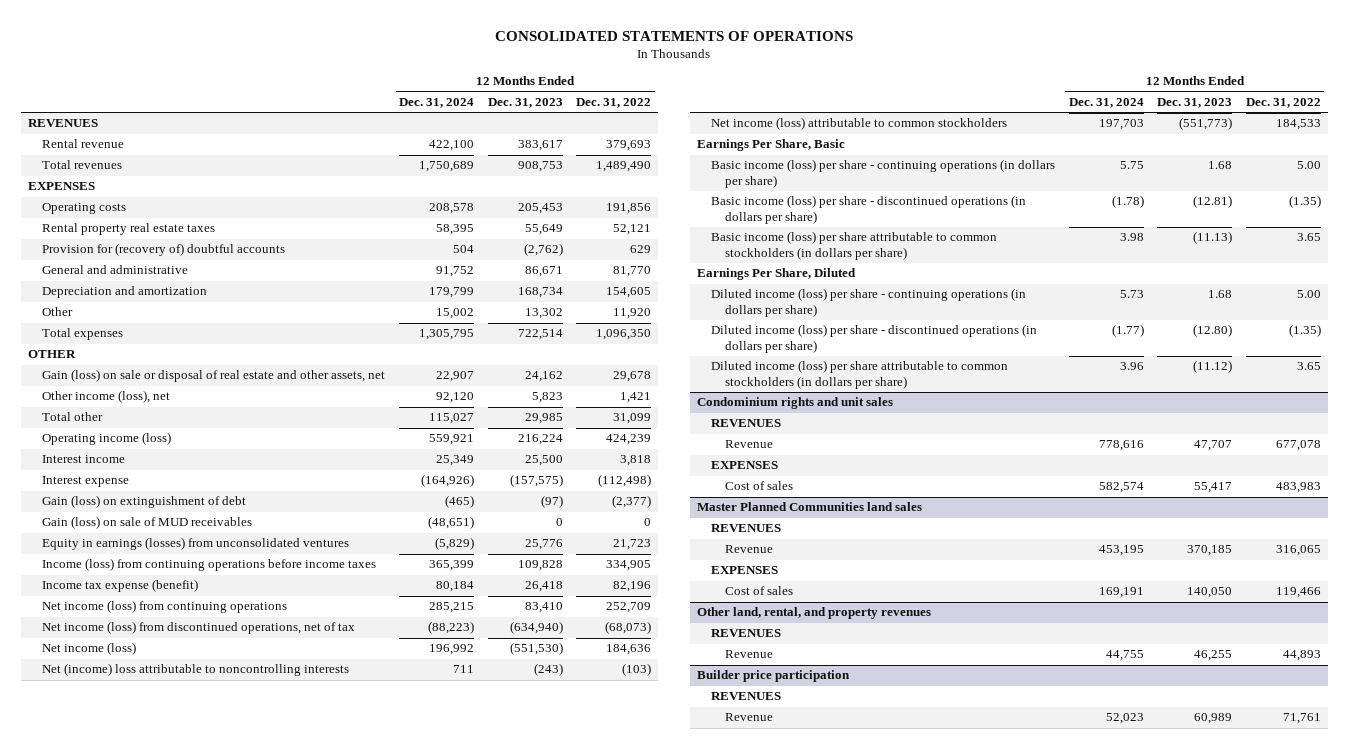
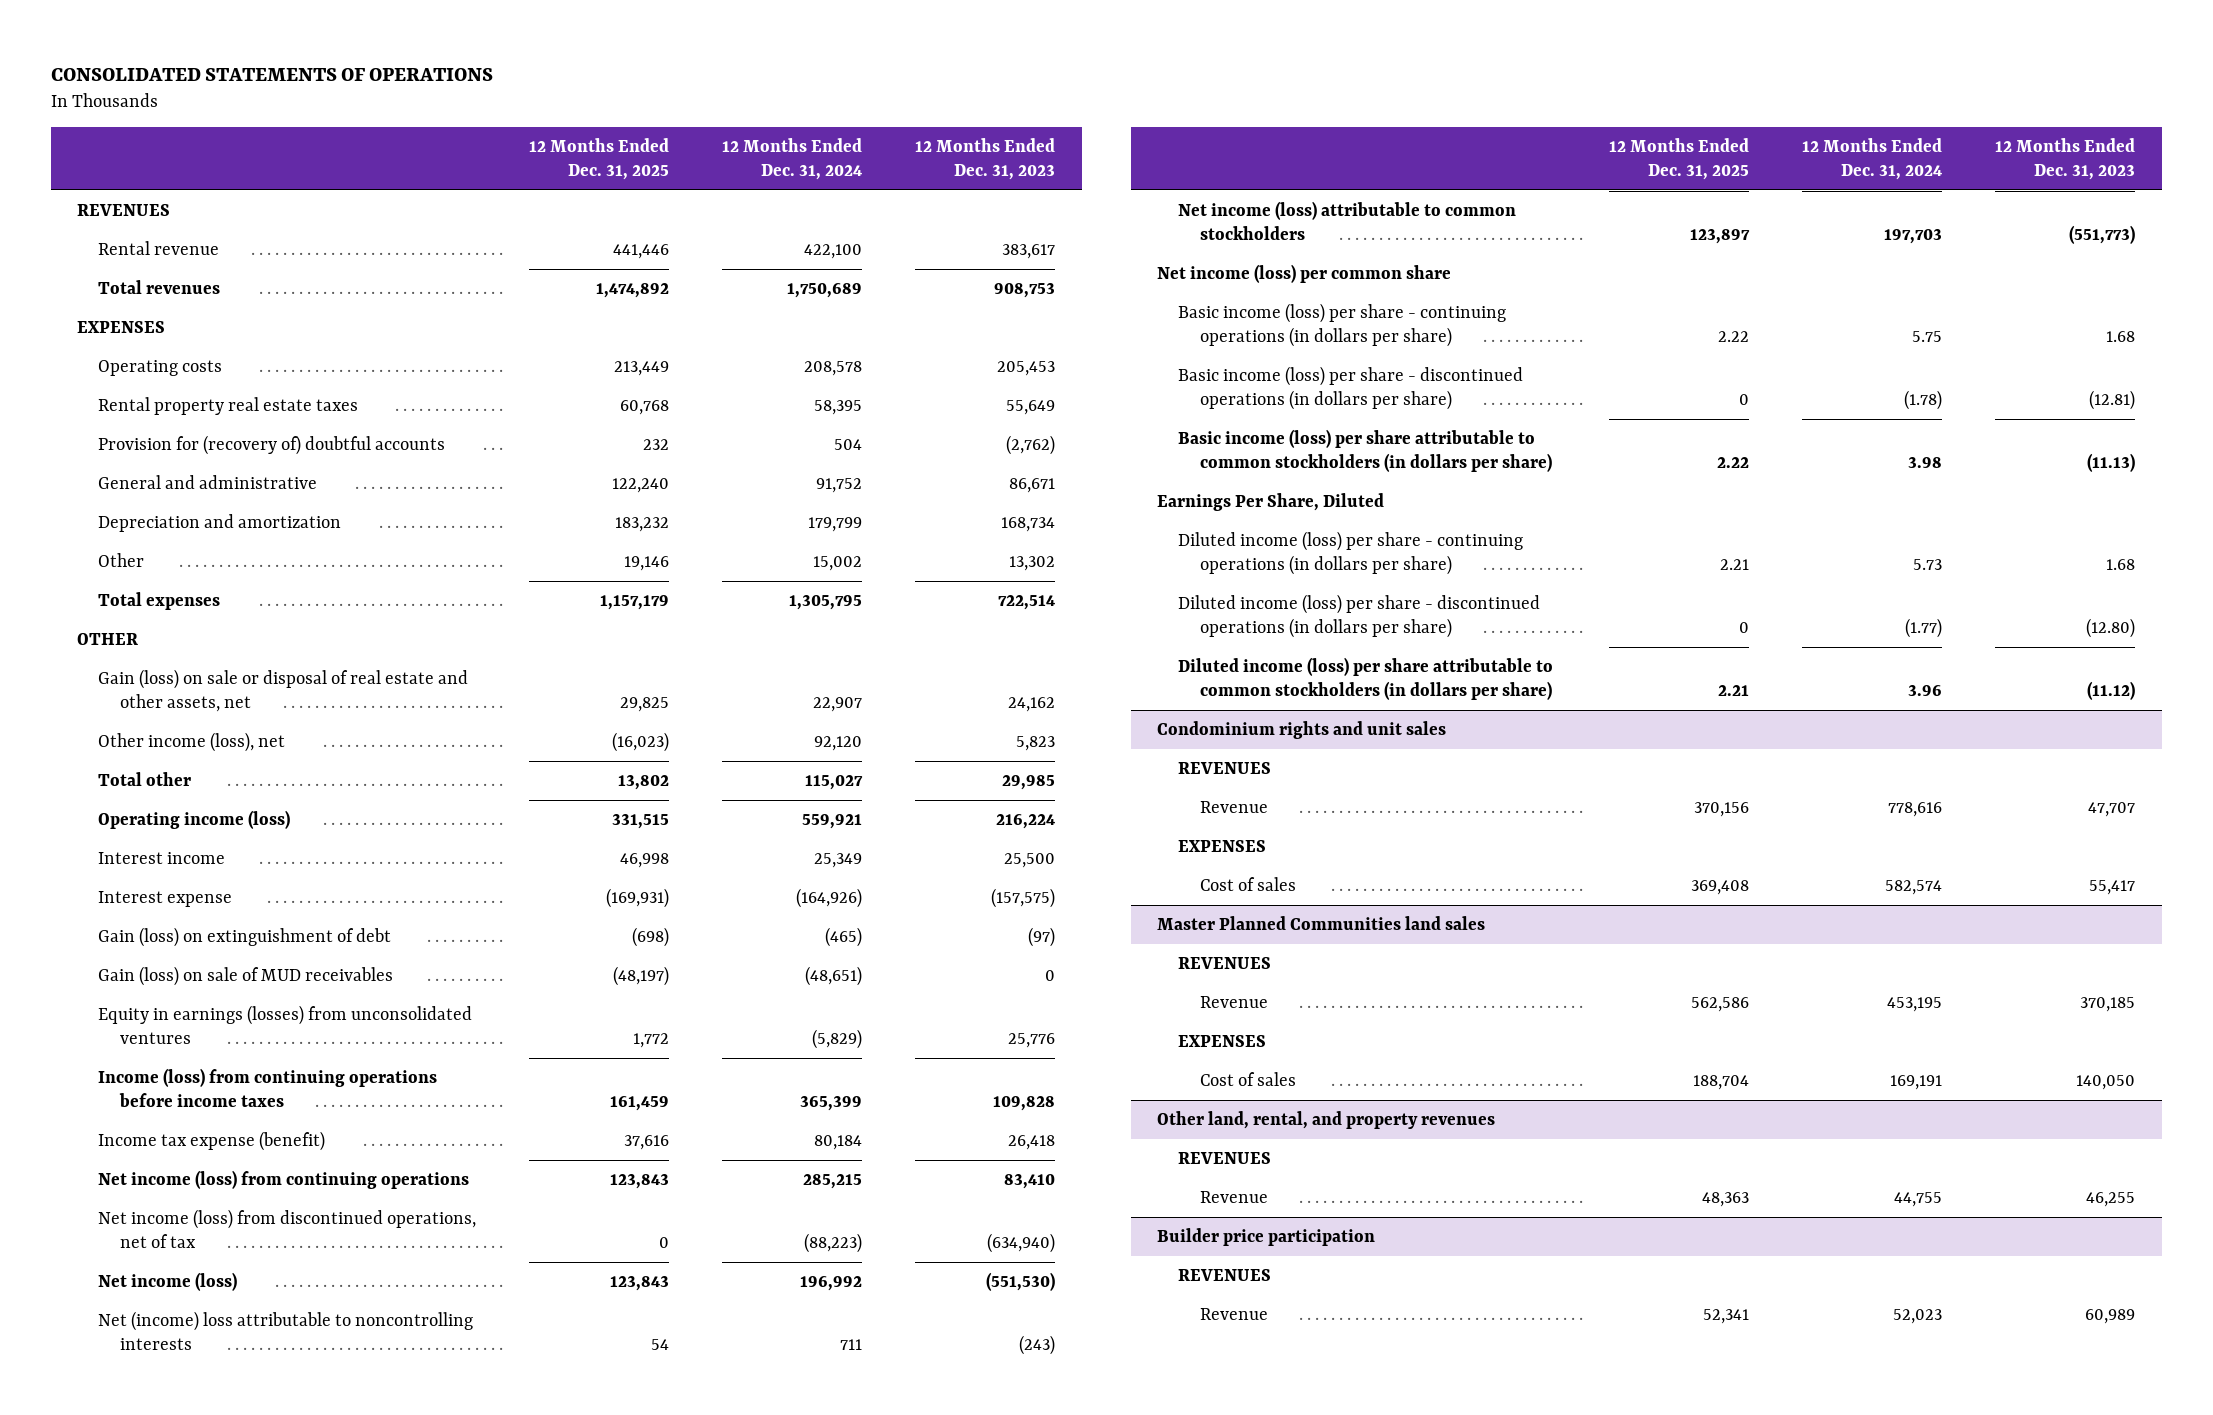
- | 12 Months Ended Dec. 31, 2024 | 12 Months Ended Dec. 31, 2023 | 12 Months Ended Dec. 31, 2022
+ | 12 Months Ended Dec. 31, 2025 | 12 Months Ended Dec. 31, 2024 | 12 Months Ended Dec. 31, 2023
- Earnings Per Share, Basic
+ Net income (loss) per common share

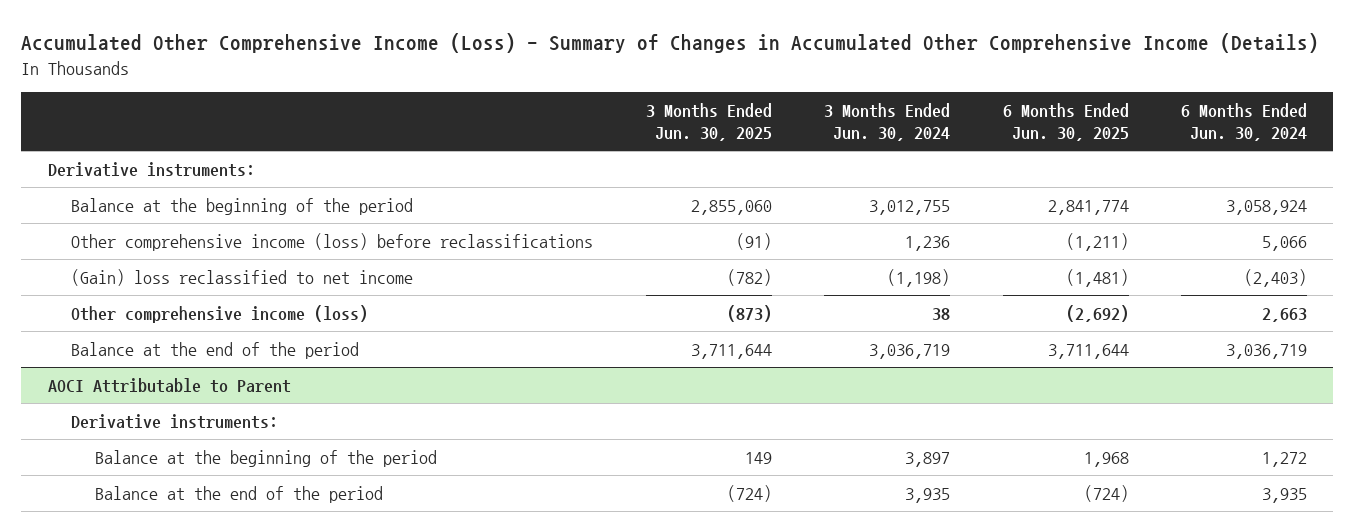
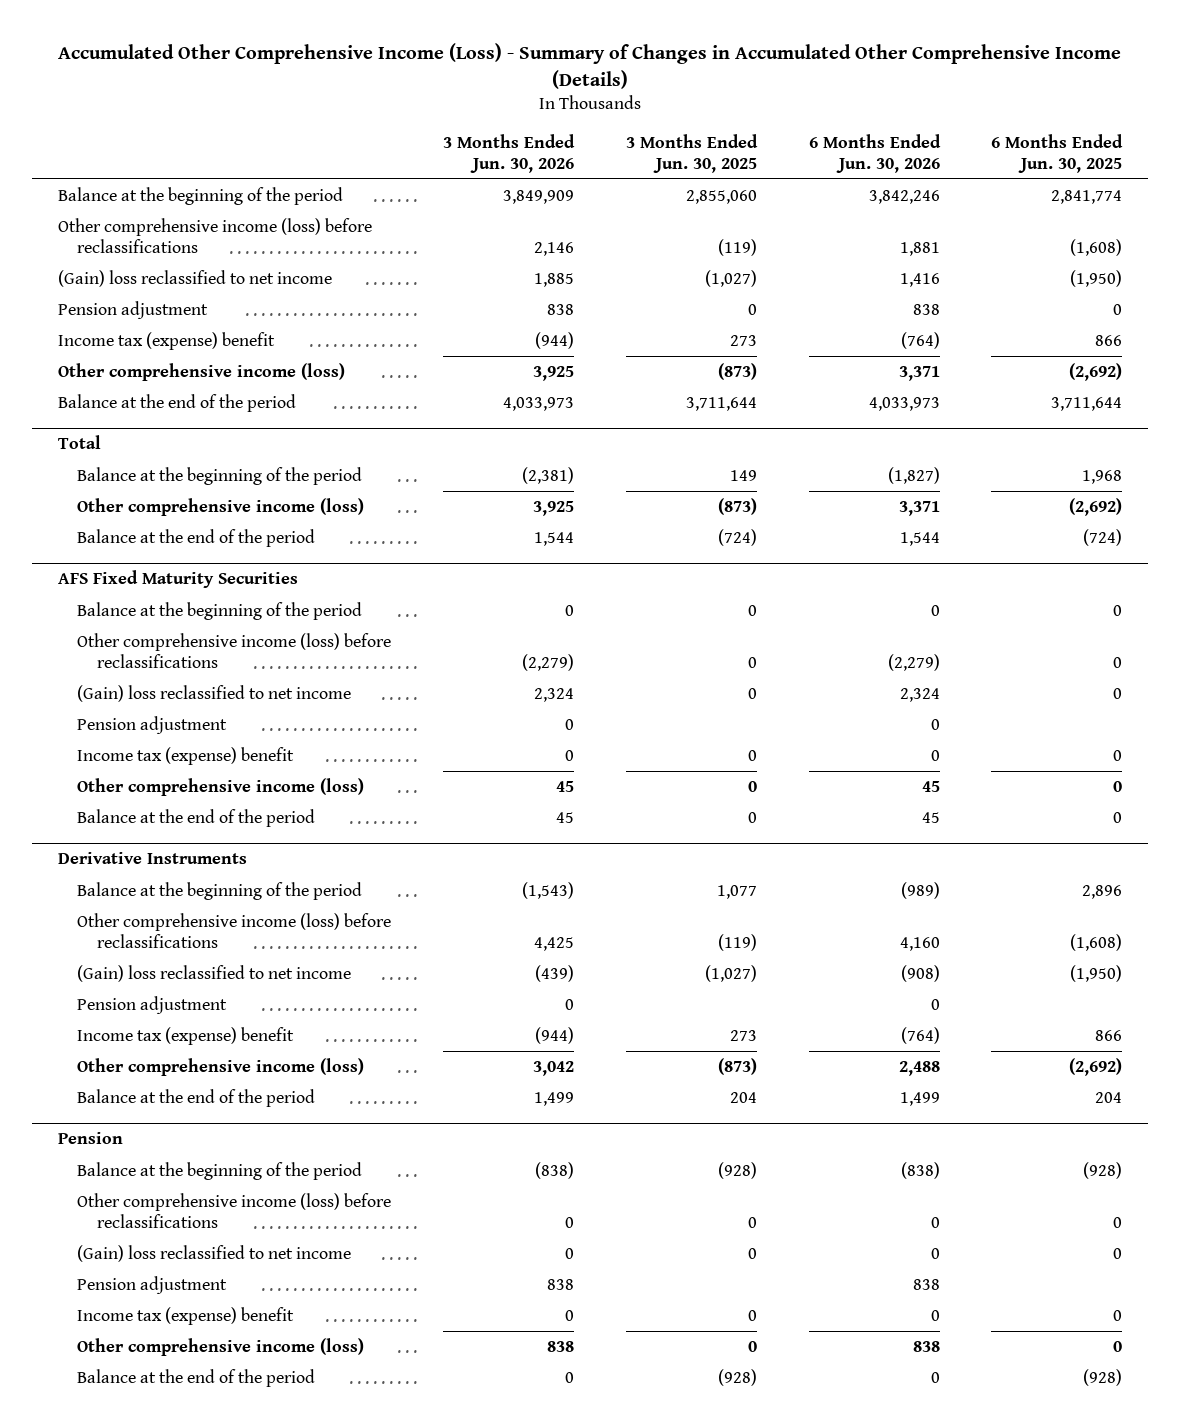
- | 3 Months Ended Jun. 30, 2025 | 3 Months Ended Jun. 30, 2024 | 6 Months Ended Jun. 30, 2025 | 6 Months Ended Jun. 30, 2024
+ | 3 Months Ended Jun. 30, 2026 | 3 Months Ended Jun. 30, 2025 | 6 Months Ended Jun. 30, 2026 | 6 Months Ended Jun. 30, 2025
- Derivative instruments:
- Other comprehensive income (loss) before reclassifications | (91) | 1,236 | (1,211) | 5,066
- (Gain) loss reclassified to net income | (782) | (1,198) | (1,481) | (2,403)
+ Other comprehensive income (loss) before reclassifications | 2,146 | (119) | 1,881 | (1,608)
+ (Gain) loss reclassified to net income | 1,885 | (1,027) | 1,416 | (1,950)
+ Pension adjustment | 838 | 0 | 838 | 0
+ Income tax (expense) benefit | (944) | 273 | (764) | 866
- AOCI Attributable to Parent
- Derivative instruments:
+ Total
+ Other comprehensive income (loss) | 3,925 | (873) | 3,371 | (2,692)
+ AFS Fixed Maturity Securities
+ Balance at the beginning of the period | 0 | 0 | 0 | 0
+ Other comprehensive income (loss) before reclassifications | (2,279) | 0 | (2,279) | 0
+ (Gain) loss reclassified to net income | 2,324 | 0 | 2,324 | 0
+ Pension adjustment | 0 | | 0 |
+ Income tax (expense) benefit | 0 | 0 | 0 | 0
+ Other comprehensive income (loss) | 45 | 0 | 45 | 0
+ Balance at the end of the period | 45 | 0 | 45 | 0
+ Derivative Instruments
+ Balance at the beginning of the period | (1,543) | 1,077 | (989) | 2,896
+ Other comprehensive income (loss) before reclassifications | 4,425 | (119) | 4,160 | (1,608)
+ (Gain) loss reclassified to net income | (439) | (1,027) | (908) | (1,950)
+ Pension adjustment | 0 | | 0 |
+ Income tax (expense) benefit | (944) | 273 | (764) | 866
+ Other comprehensive income (loss) | 3,042 | (873) | 2,488 | (2,692)
+ Balance at the end of the period | 1,499 | 204 | 1,499 | 204
+ Pension
+ Balance at the beginning of the period | (838) | (928) | (838) | (928)
+ Other comprehensive income (loss) before reclassifications | 0 | 0 | 0 | 0
+ (Gain) loss reclassified to net income | 0 | 0 | 0 | 0
+ Pension adjustment | 838 | | 838 |
+ Income tax (expense) benefit | 0 | 0 | 0 | 0
+ Other comprehensive income (loss) | 838 | 0 | 838 | 0
+ Balance at the end of the period | 0 | (928) | 0 | (928)

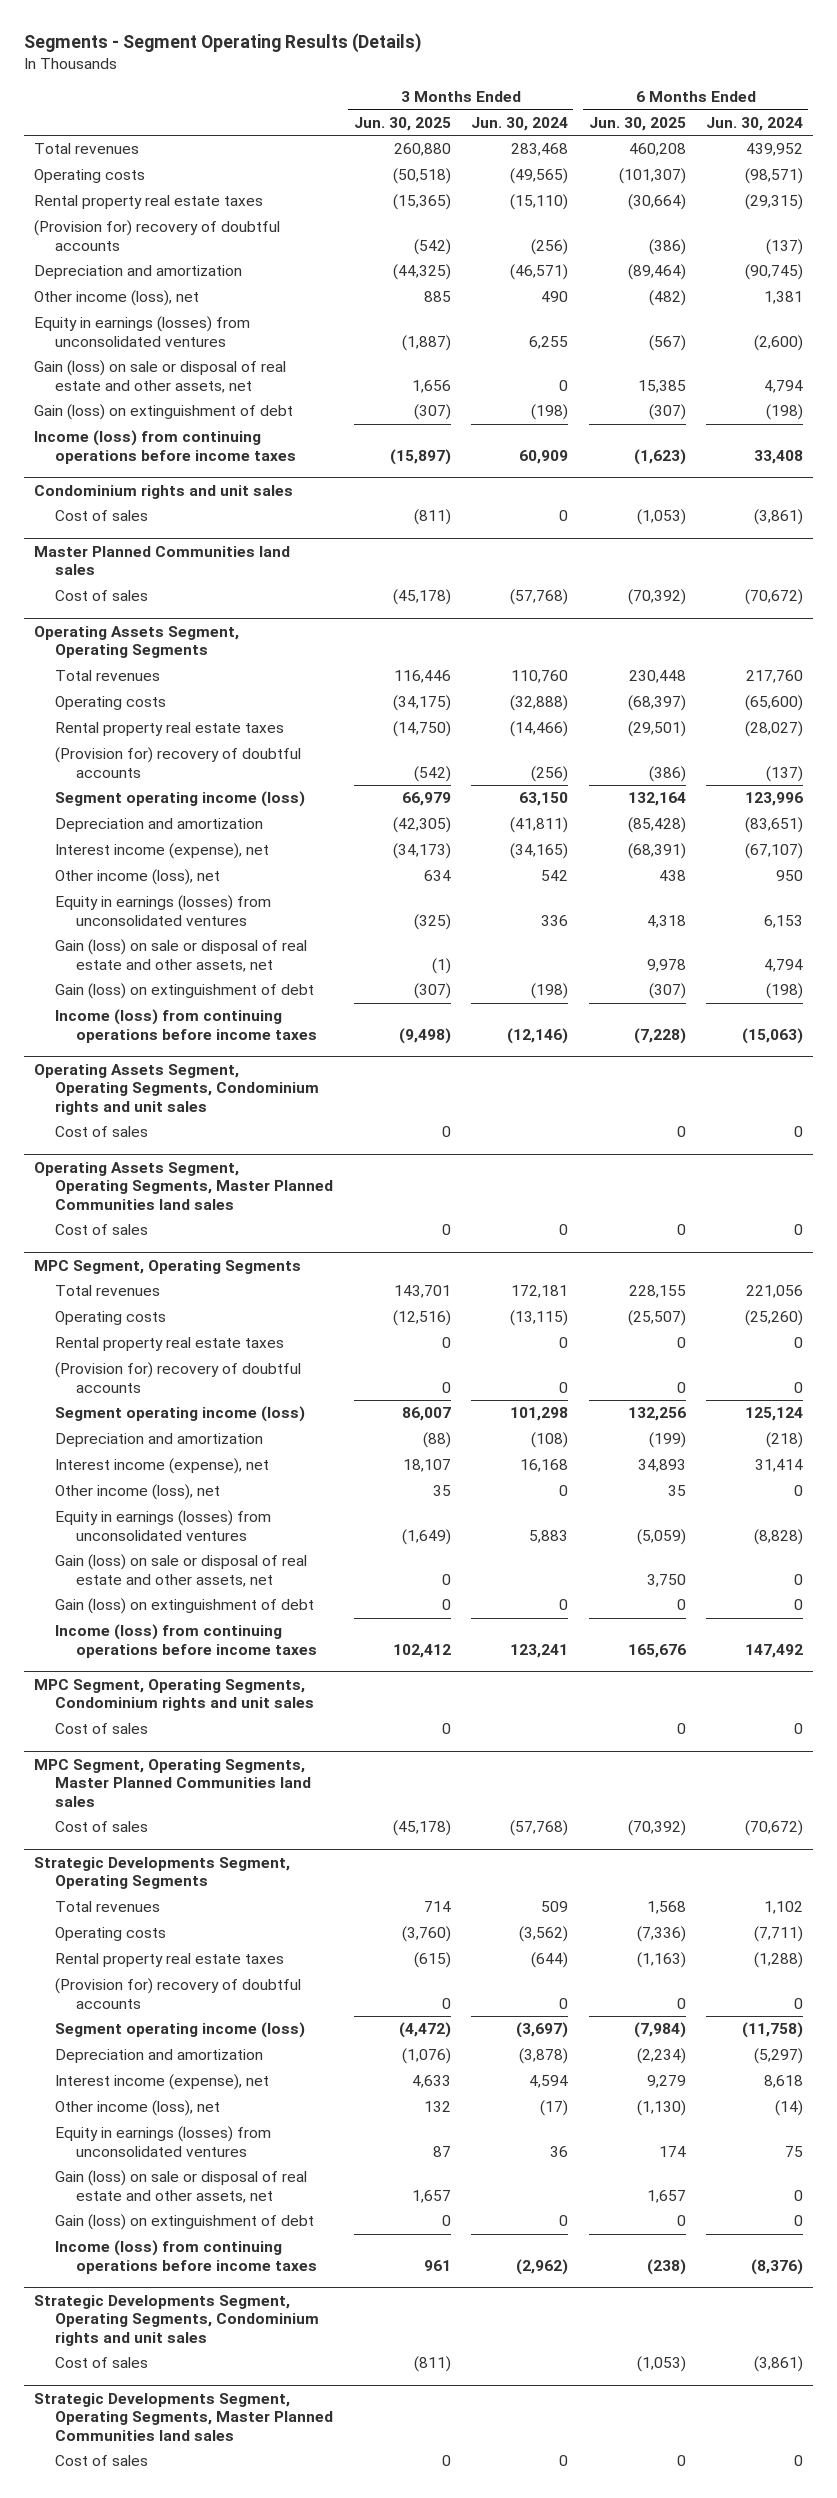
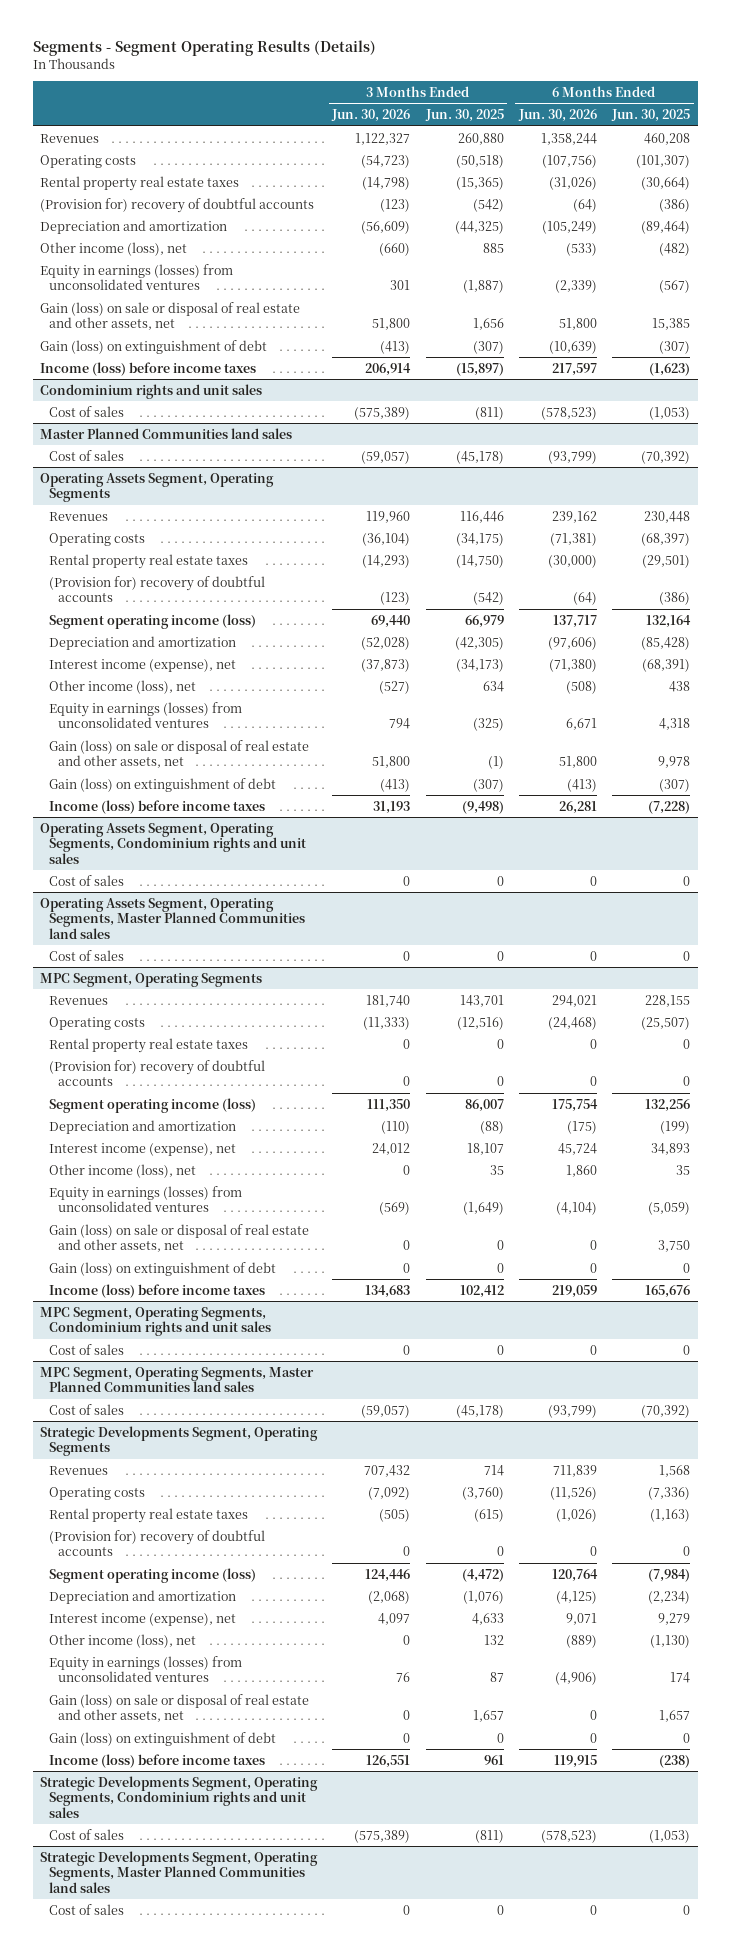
- | 3 Months Ended Jun. 30, 2025 | 3 Months Ended Jun. 30, 2024 | 6 Months Ended Jun. 30, 2025 | 6 Months Ended Jun. 30, 2024
+ | 3 Months Ended Jun. 30, 2026 | 3 Months Ended Jun. 30, 2025 | 6 Months Ended Jun. 30, 2026 | 6 Months Ended Jun. 30, 2025
- Total revenues | 260,880 | 283,468 | 460,208 | 439,952
+ Revenues | 1,122,327 | 260,880 | 1,358,244 | 460,208
- Income (loss) from continuing operations before income taxes | (15,897) | 60,909 | (1,623) | 33,408
+ Income (loss) before income taxes | 206,914 | (15,897) | 217,597 | (1,623)
@ Operating Assets Segment, Operating Segments
- Total revenues | 116,446 | 110,760 | 230,448 | 217,760
+ Revenues | 119,960 | 116,446 | 239,162 | 230,448
- Income (loss) from continuing operations before income taxes | (9,498) | (12,146) | (7,228) | (15,063)
+ Income (loss) before income taxes | 31,193 | (9,498) | 26,281 | (7,228)
@ MPC Segment, Operating Segments
- Total revenues | 143,701 | 172,181 | 228,155 | 221,056
+ Revenues | 181,740 | 143,701 | 294,021 | 228,155
- Income (loss) from continuing operations before income taxes | 102,412 | 123,241 | 165,676 | 147,492
+ Income (loss) before income taxes | 134,683 | 102,412 | 219,059 | 165,676
@ Strategic Developments Segment, Operating Segments
- Total revenues | 714 | 509 | 1,568 | 1,102
+ Revenues | 707,432 | 714 | 711,839 | 1,568
- Income (loss) from continuing operations before income taxes | 961 | (2,962) | (238) | (8,376)
+ Income (loss) before income taxes | 126,551 | 961 | 119,915 | (238)

